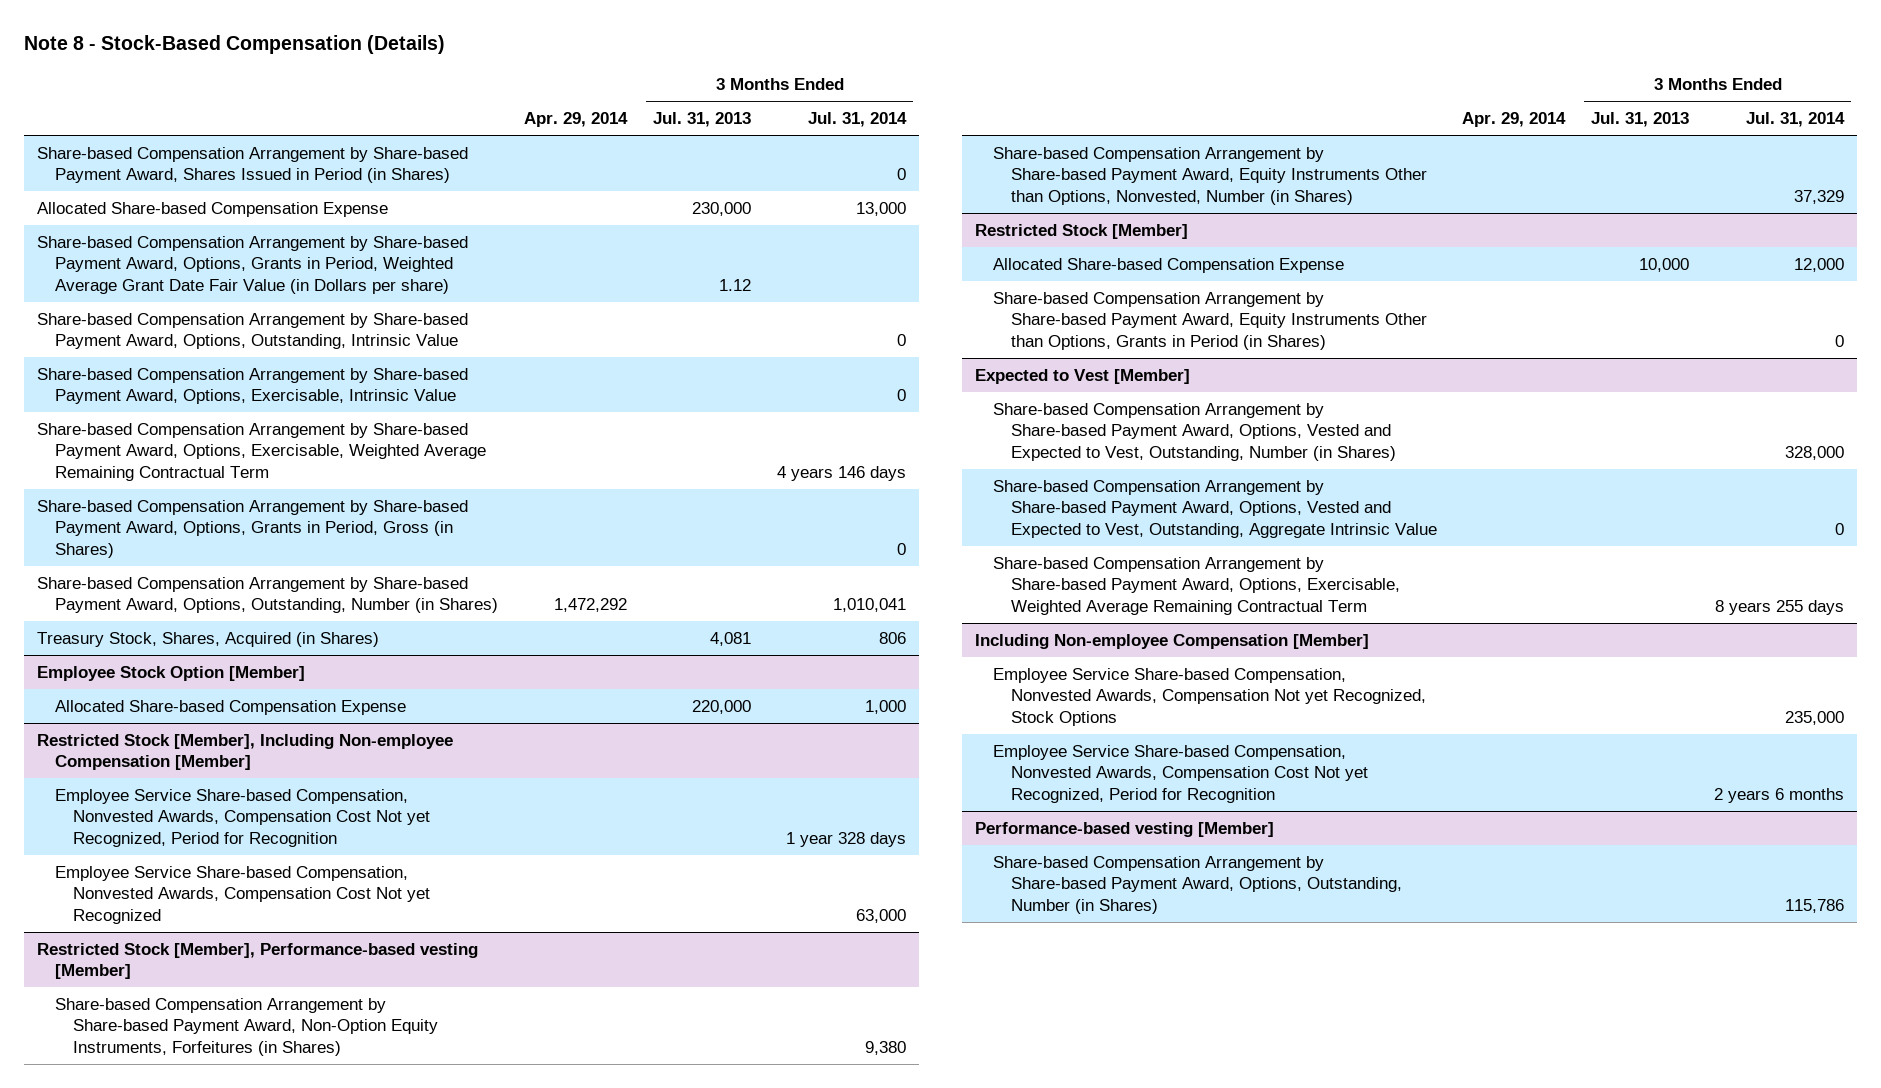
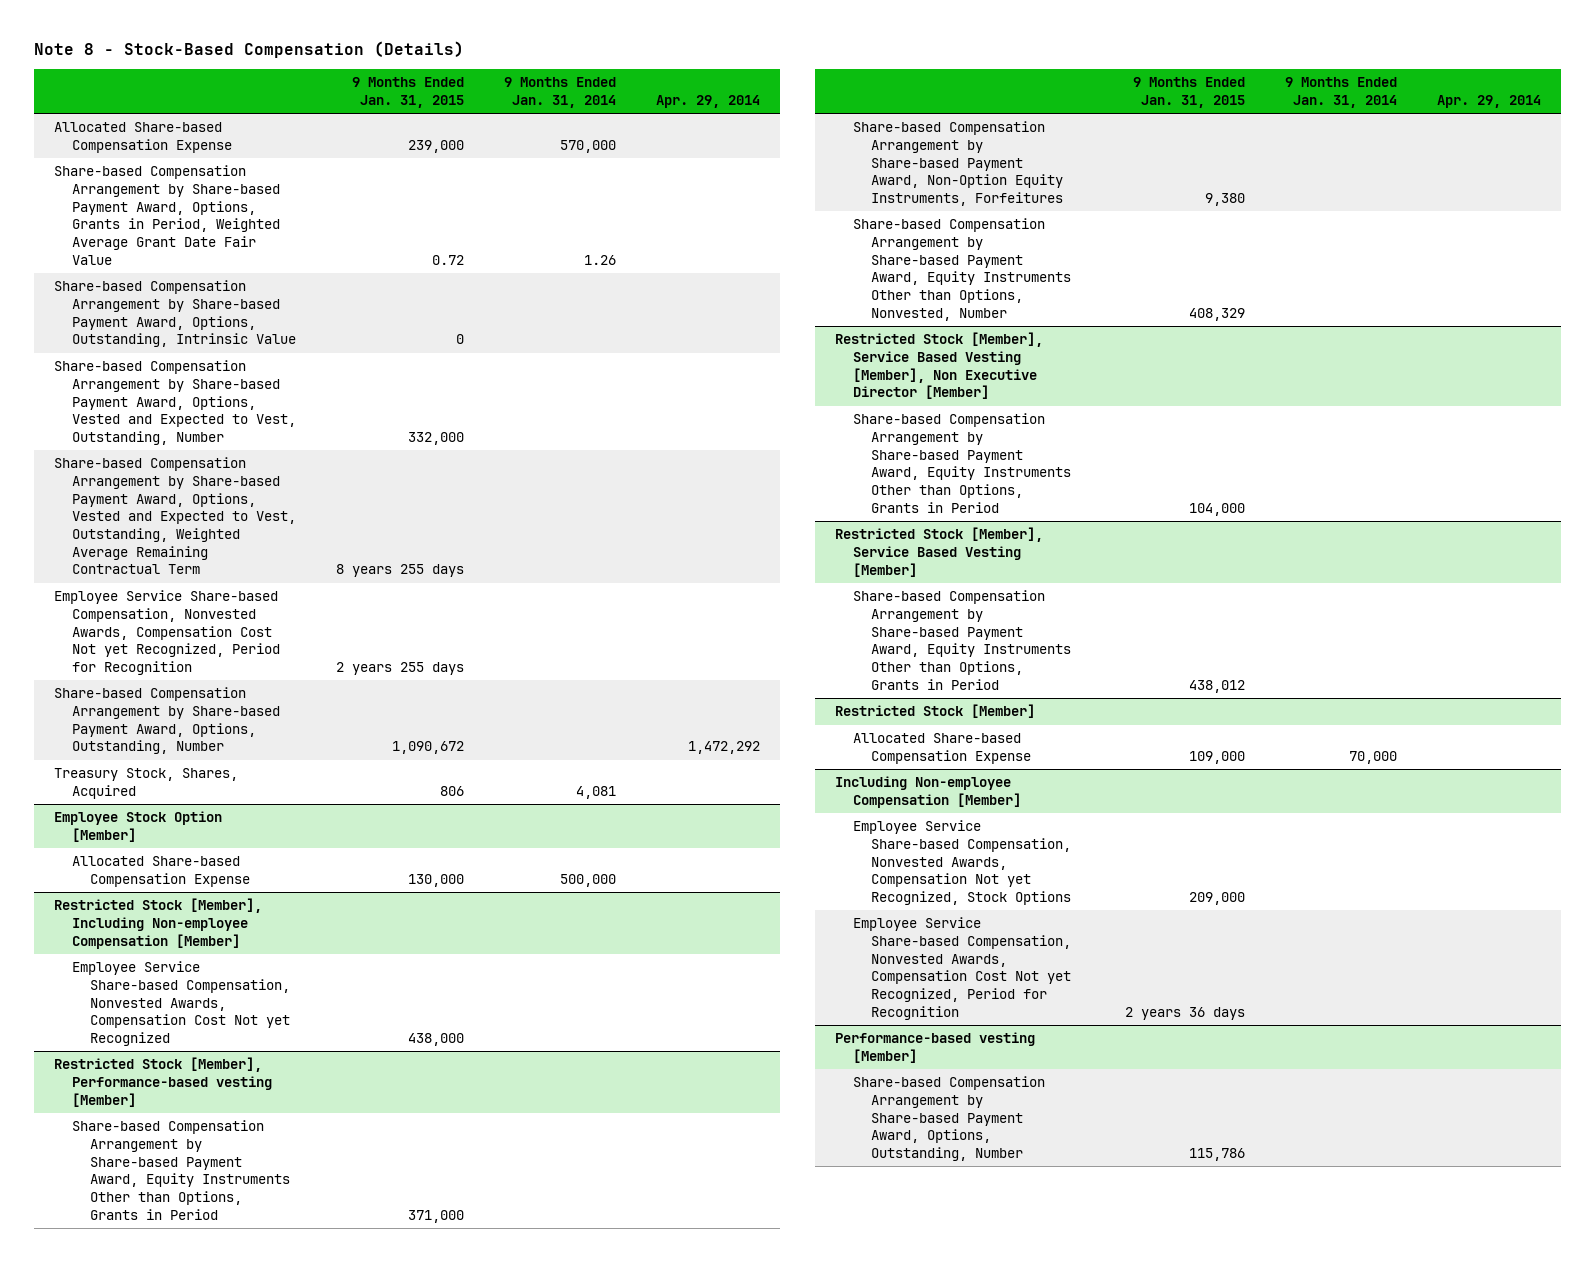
- | Apr. 29, 2014 | 3 Months Ended Jul. 31, 2013 | 3 Months Ended Jul. 31, 2014
+ | 9 Months Ended Jan. 31, 2015 | 9 Months Ended Jan. 31, 2014 | Apr. 29, 2014
- Share-based Compensation Arrangement by Share-based Payment Award, Shares Issued in Period (in Shares) | | | 0
- Share-based Compensation Arrangement by Share-based Payment Award, Options, Grants in Period, Weighted Average Grant Date Fair Value (in Dollars per share) | | 1.12 |
+ Share-based Compensation Arrangement by Share-based Payment Award, Options, Grants in Period, Weighted Average Grant Date Fair Value | 0.72 | 1.26 |
- Share-based Compensation Arrangement by Share-based Payment Award, Options, Exercisable, Intrinsic Value | | | 0
- Share-based Compensation Arrangement by Share-based Payment Award, Options, Exercisable, Weighted Average Remaining Contractual Term | | | 4 years 146 days
- Share-based Compensation Arrangement by Share-based Payment Award, Options, Grants in Period, Gross (in Shares) | | | 0
- Share-based Compensation Arrangement by Share-based Payment Award, Options, Outstanding, Number (in Shares) | 1,472,292 | | 1,010,041
- Treasury Stock, Shares, Acquired (in Shares) | | 4,081 | 806
+ Share-based Compensation Arrangement by Share-based Payment Award, Options, Vested and Expected to Vest, Outstanding, Number | 332,000 | |
+ Share-based Compensation Arrangement by Share-based Payment Award, Options, Vested and Expected to Vest, Outstanding, Weighted Average Remaining Contractual Term | 8 years 255 days | |
+ Employee Service Share-based Compensation, Nonvested Awards, Compensation Cost Not yet Recognized, Period for Recognition | 2 years 255 days | |
+ Share-based Compensation Arrangement by Share-based Payment Award, Options, Outstanding, Number | 1,090,672 | | 1,472,292
+ Treasury Stock, Shares, Acquired | 806 | 4,081 |
@ Restricted Stock [Member], Including Non-employee Compensation [Member]
- Employee Service Share-based Compensation, Nonvested Awards, Compensation Cost Not yet Recognized, Period for Recognition | | | 1 year 328 days
@ Restricted Stock [Member], Performance-based vesting [Member]
- Share-based Compensation Arrangement by Share-based Payment Award, Non-Option Equity Instruments, Forfeitures (in Shares) | | | 9,380
- Share-based Compensation Arrangement by Share-based Payment Award, Equity Instruments Other than Options, Nonvested, Number (in Shares) | | | 37,329
+ Share-based Compensation Arrangement by Share-based Payment Award, Equity Instruments Other than Options, Grants in Period | 371,000 | |
+ Share-based Compensation Arrangement by Share-based Payment Award, Non-Option Equity Instruments, Forfeitures | 9,380 | |
+ Share-based Compensation Arrangement by Share-based Payment Award, Equity Instruments Other than Options, Nonvested, Number | 408,329 | |
+ Restricted Stock [Member], Service Based Vesting [Member], Non Executive Director [Member]
+ Share-based Compensation Arrangement by Share-based Payment Award, Equity Instruments Other than Options, Grants in Period | 104,000 | |
+ Restricted Stock [Member], Service Based Vesting [Member]
+ Share-based Compensation Arrangement by Share-based Payment Award, Equity Instruments Other than Options, Grants in Period | 438,012 | |
@ Restricted Stock [Member]
- Share-based Compensation Arrangement by Share-based Payment Award, Equity Instruments Other than Options, Grants in Period (in Shares) | | | 0
- Expected to Vest [Member]
- Share-based Compensation Arrangement by Share-based Payment Award, Options, Vested and Expected to Vest, Outstanding, Number (in Shares) | | | 328,000
- Share-based Compensation Arrangement by Share-based Payment Award, Options, Vested and Expected to Vest, Outstanding, Aggregate Intrinsic Value | | | 0
- Share-based Compensation Arrangement by Share-based Payment Award, Options, Exercisable, Weighted Average Remaining Contractual Term | | | 8 years 255 days
@ Performance-based vesting [Member]
- Share-based Compensation Arrangement by Share-based Payment Award, Options, Outstanding, Number (in Shares) | | | 115,786
+ Share-based Compensation Arrangement by Share-based Payment Award, Options, Outstanding, Number | 115,786 | |

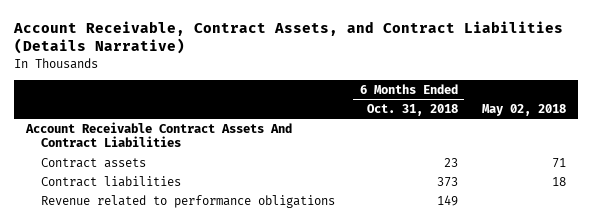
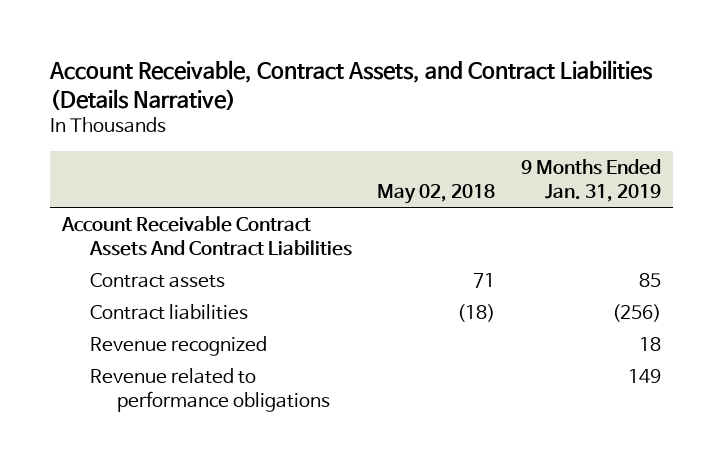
- | 6 Months Ended Oct. 31, 2018 | May 02, 2018
+ | May 02, 2018 | 9 Months Ended Jan. 31, 2019
- Contract liabilities | 373 | 18
+ Contract liabilities | (18) | (256)
+ Revenue recognized | | 18

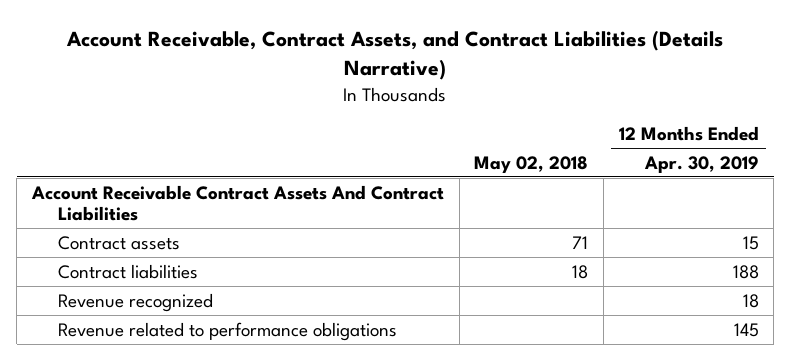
- | May 02, 2018 | 9 Months Ended Jan. 31, 2019
+ | May 02, 2018 | 12 Months Ended Apr. 30, 2019
- Contract liabilities | (18) | (256)
+ Contract liabilities | 18 | 188

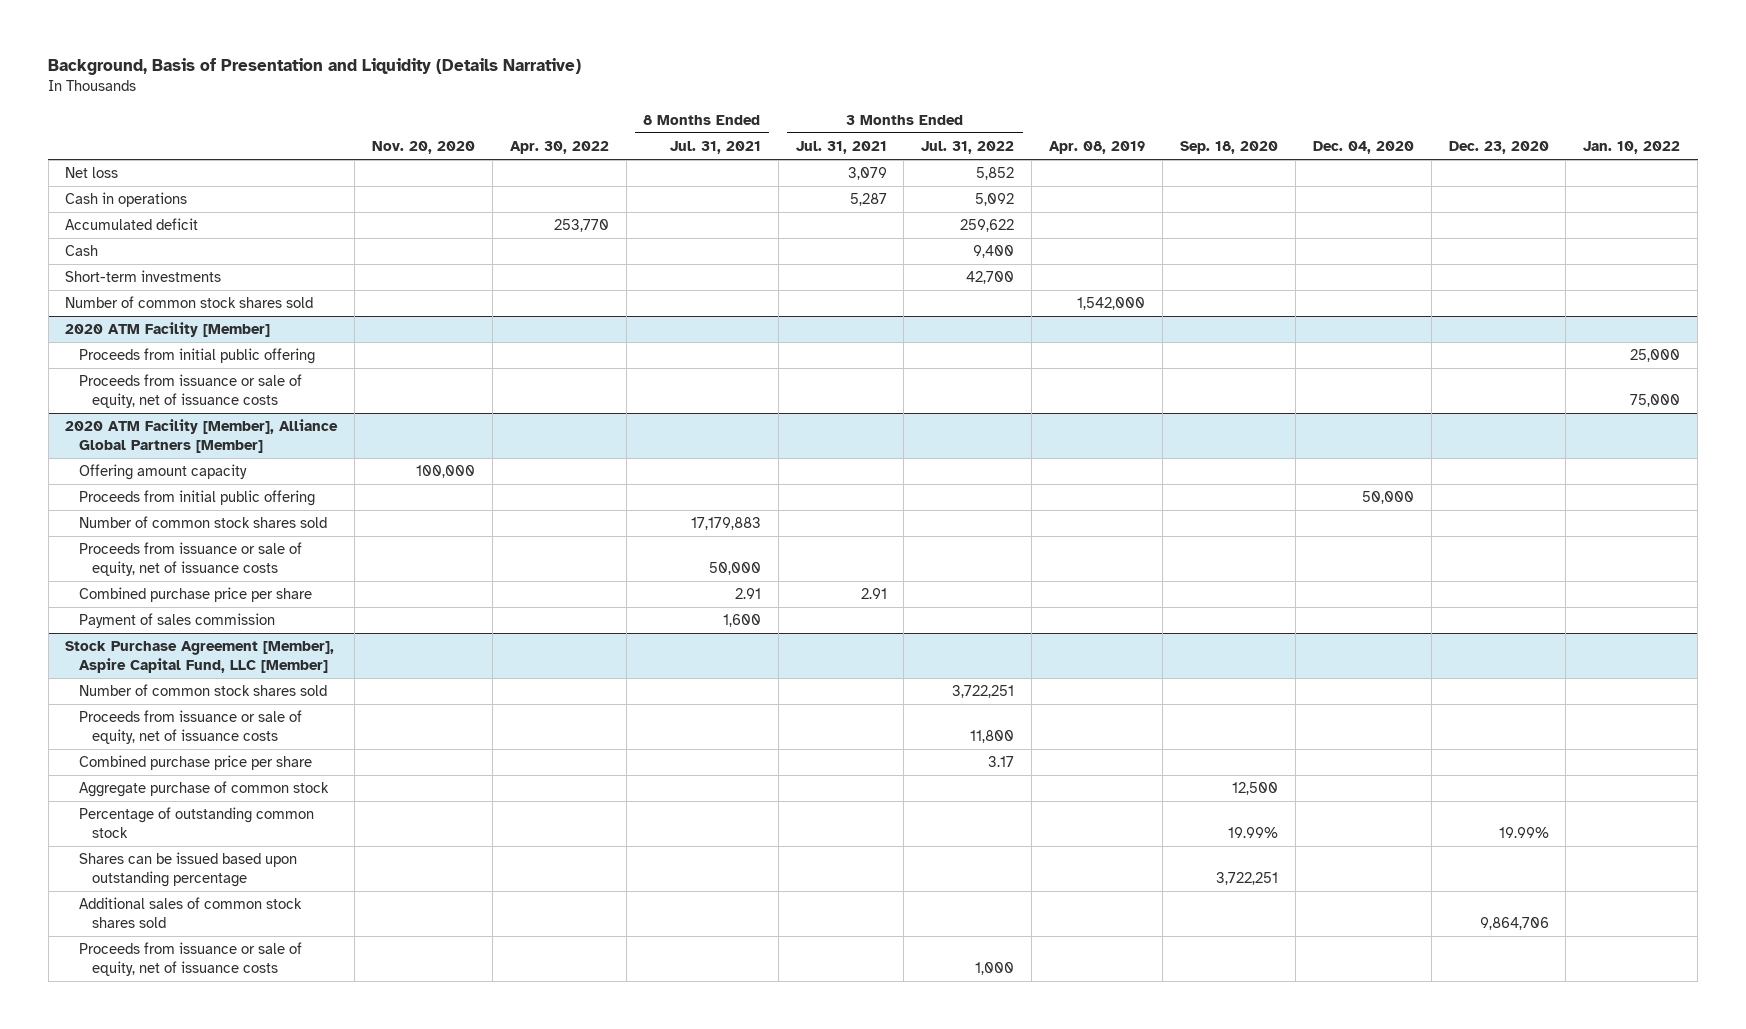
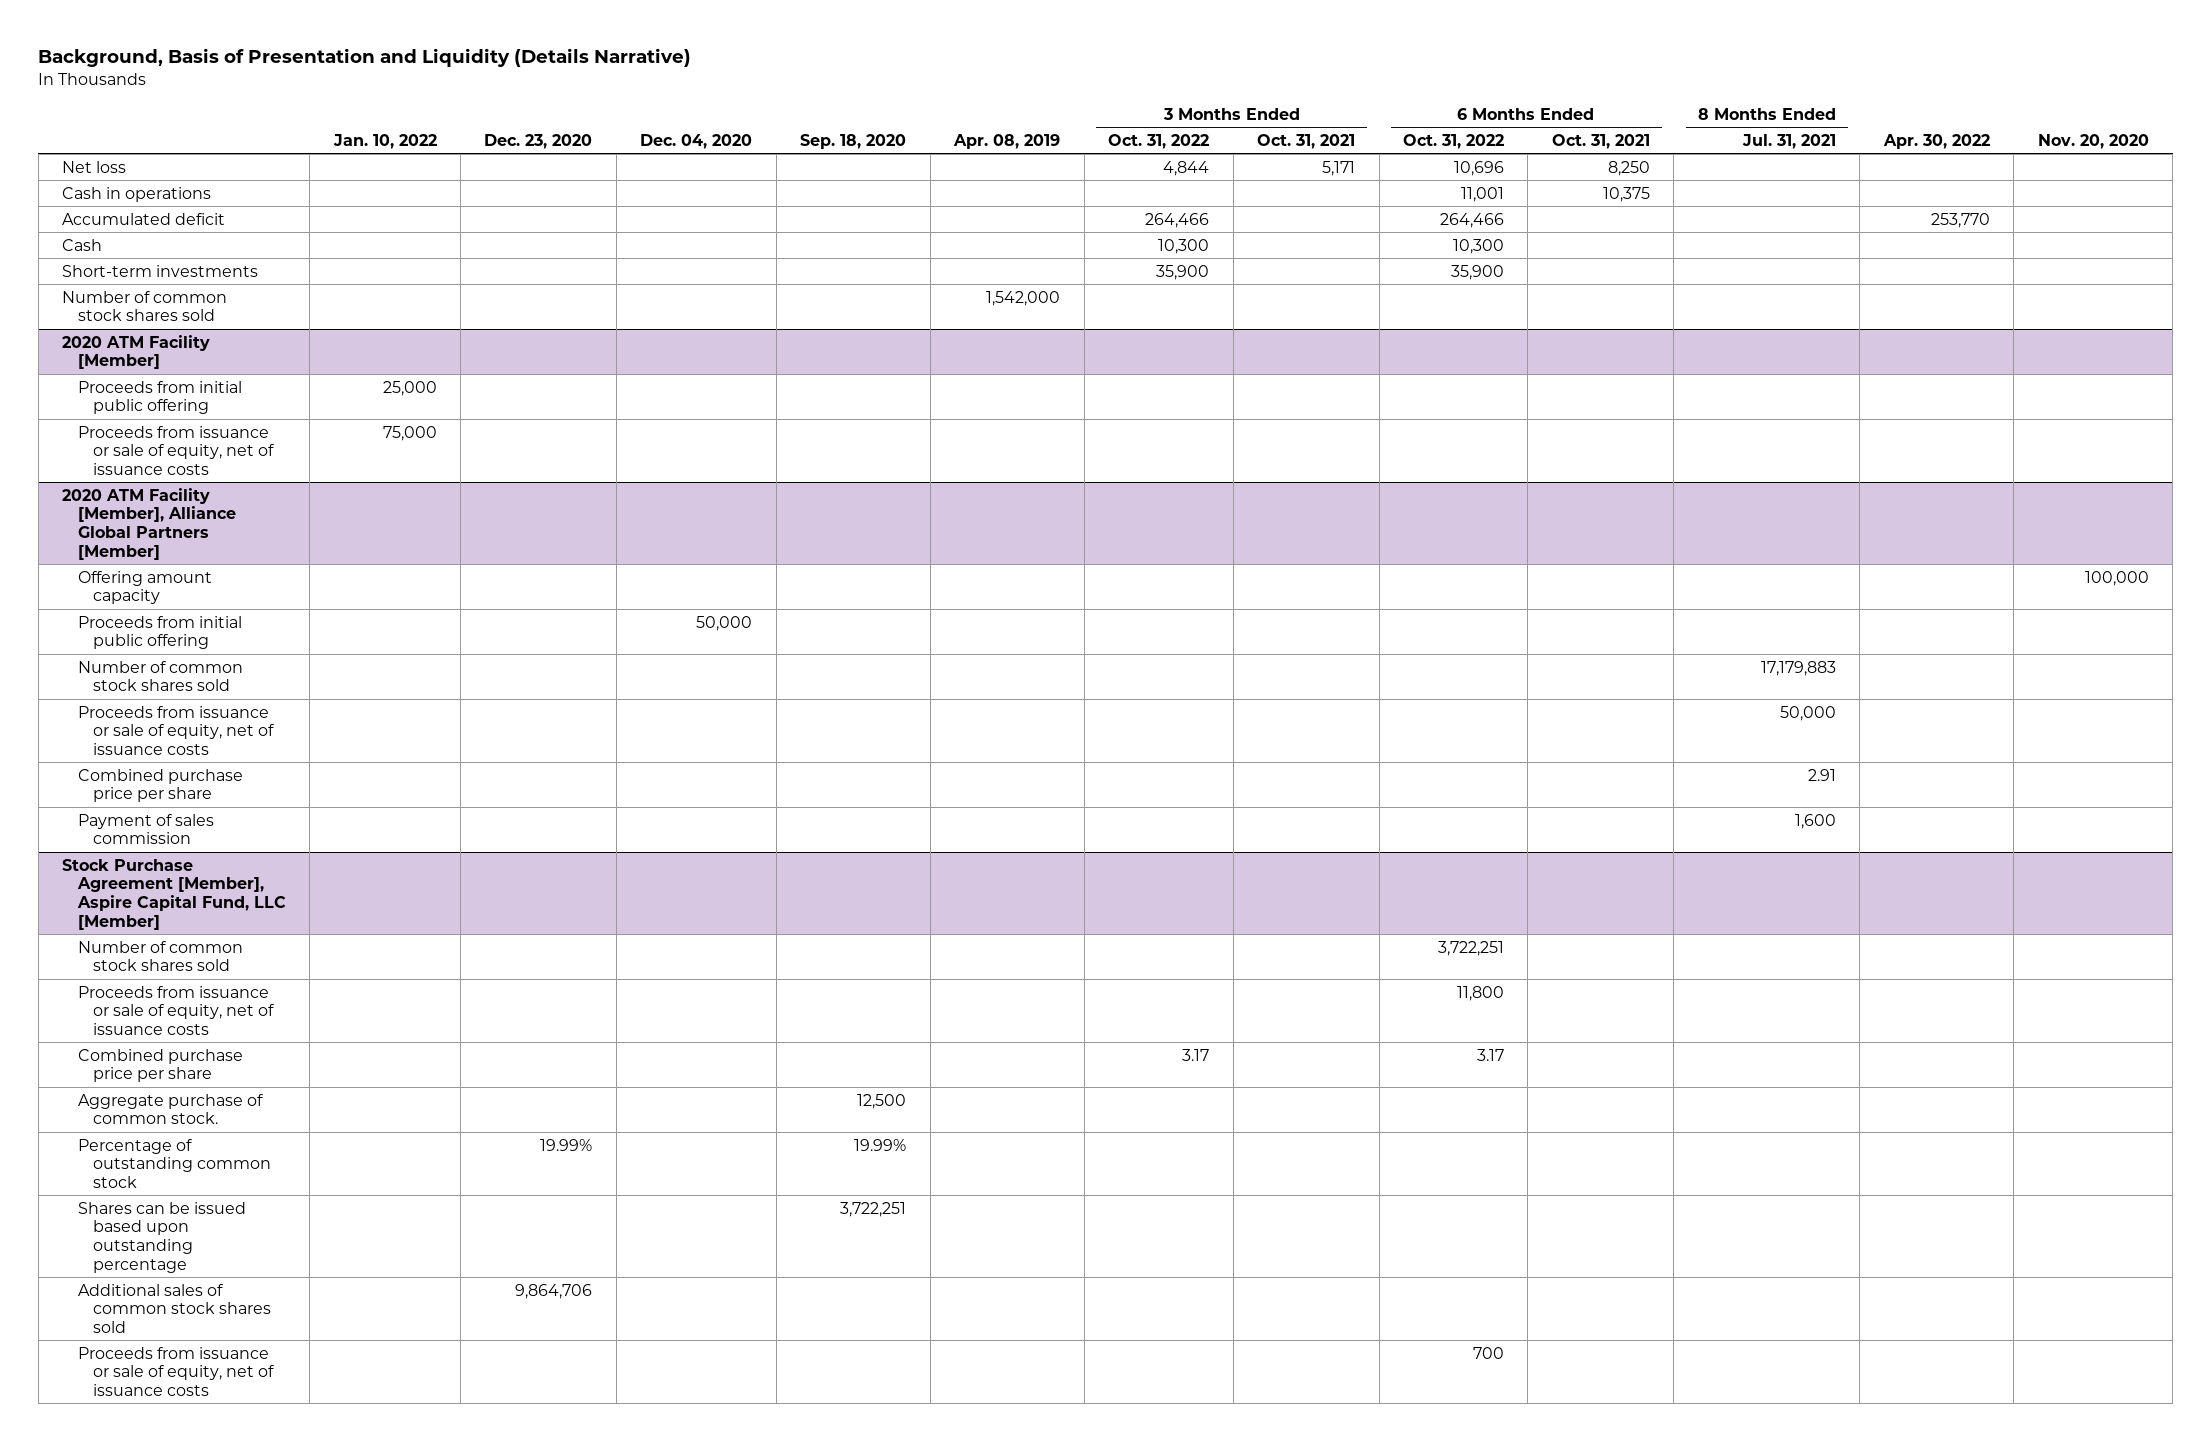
- | Nov. 20, 2020 | Apr. 30, 2022 | 8 Months Ended Jul. 31, 2021 | 3 Months Ended Jul. 31, 2021 | 3 Months Ended Jul. 31, 2022 | Apr. 08, 2019 | Sep. 18, 2020 | Dec. 04, 2020 | Dec. 23, 2020 | Jan. 10, 2022
+ | Jan. 10, 2022 | Dec. 23, 2020 | Dec. 04, 2020 | Sep. 18, 2020 | Apr. 08, 2019 | 3 Months Ended Oct. 31, 2022 | 3 Months Ended Oct. 31, 2021 | 6 Months Ended Oct. 31, 2022 | 6 Months Ended Oct. 31, 2021 | 8 Months Ended Jul. 31, 2021 | Apr. 30, 2022 | Nov. 20, 2020
@ Stock Purchase Agreement [Member], Aspire Capital Fund, LLC [Member]
- Aggregate purchase of common stock | | | | | | | 12,500 | | |
+ Aggregate purchase of common stock. | | | | 12,500 | | | | | | | |

